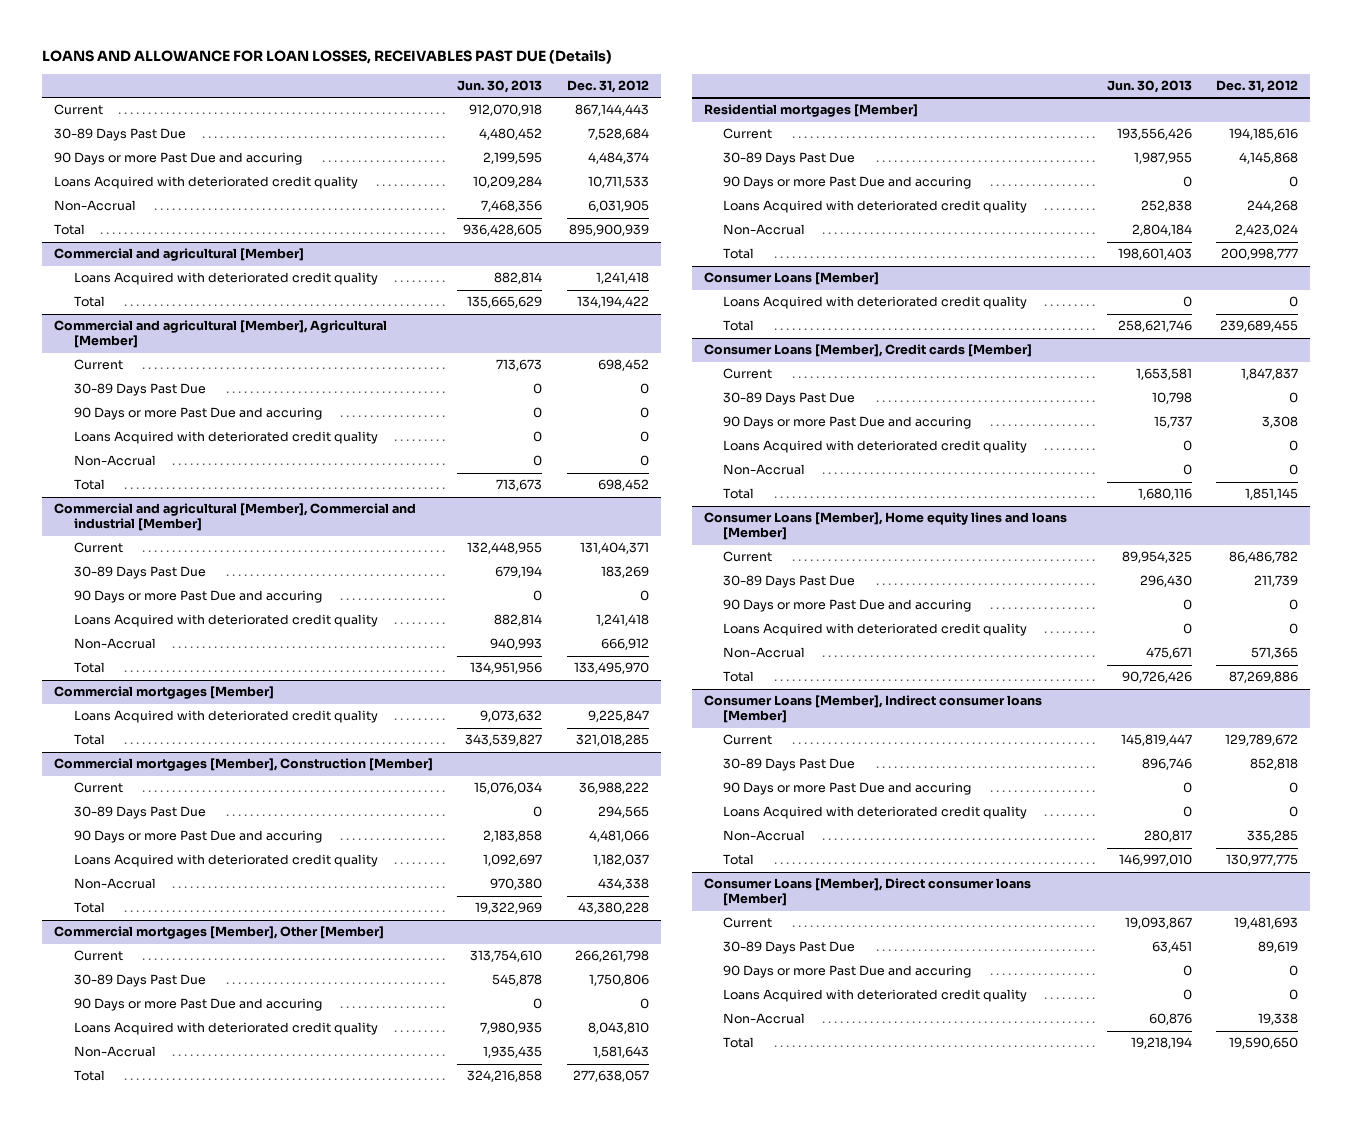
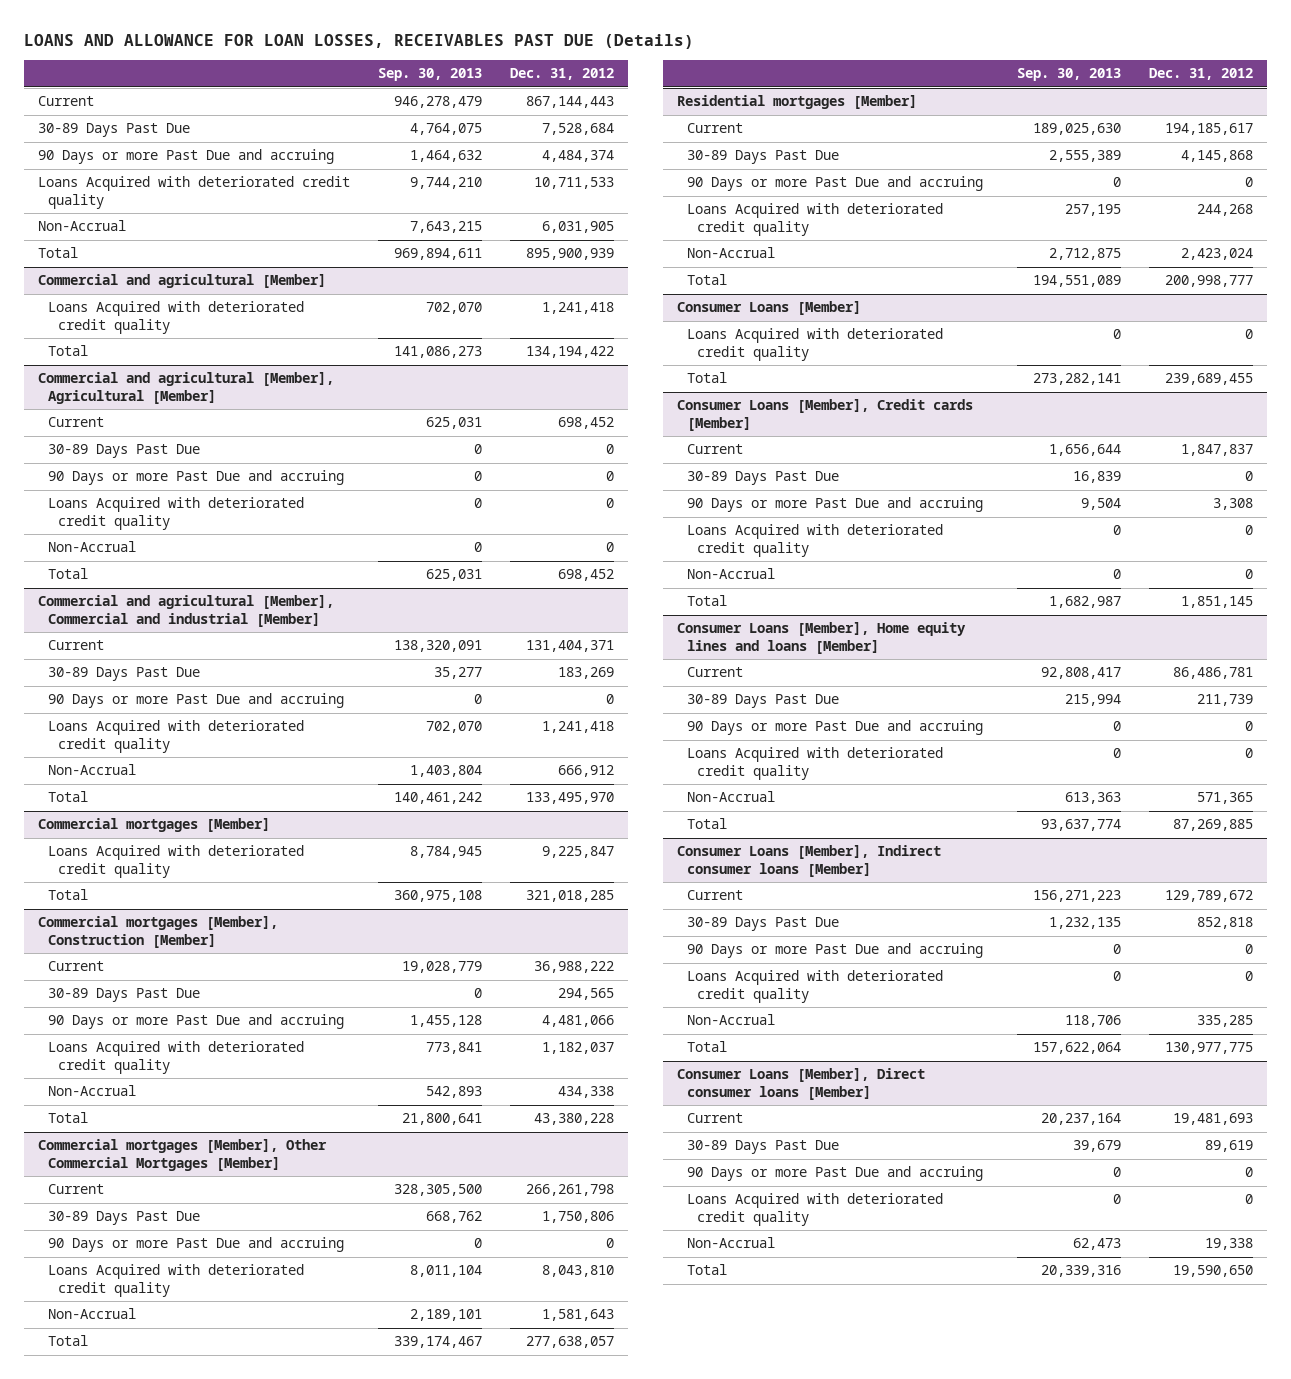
- | Jun. 30, 2013 | Dec. 31, 2012
+ | Sep. 30, 2013 | Dec. 31, 2012
- 90 Days or more Past Due and accuring | 2,199,595 | 4,484,374
+ 90 Days or more Past Due and accruing | 1,464,632 | 4,484,374
@ Commercial and agricultural [Member], Agricultural [Member]
- 90 Days or more Past Due and accuring | 0 | 0
+ 90 Days or more Past Due and accruing | 0 | 0
@ Commercial and agricultural [Member], Commercial and industrial [Member]
- 90 Days or more Past Due and accuring | 0 | 0
+ 90 Days or more Past Due and accruing | 0 | 0
@ Commercial mortgages [Member], Construction [Member]
- 90 Days or more Past Due and accuring | 2,183,858 | 4,481,066
+ 90 Days or more Past Due and accruing | 1,455,128 | 4,481,066
- Commercial mortgages [Member], Other [Member]
+ Commercial mortgages [Member], Other Commercial Mortgages [Member]
- 90 Days or more Past Due and accuring | 0 | 0
+ 90 Days or more Past Due and accruing | 0 | 0
@ Residential mortgages [Member]
- Current | 193,556,426 | 194,185,616
+ Current | 189,025,630 | 194,185,617
- 90 Days or more Past Due and accuring | 0 | 0
+ 90 Days or more Past Due and accruing | 0 | 0
@ Consumer Loans [Member], Credit cards [Member]
- 90 Days or more Past Due and accuring | 15,737 | 3,308
+ 90 Days or more Past Due and accruing | 9,504 | 3,308
@ Consumer Loans [Member], Home equity lines and loans [Member]
- Current | 89,954,325 | 86,486,782
+ Current | 92,808,417 | 86,486,781
- 90 Days or more Past Due and accuring | 0 | 0
+ 90 Days or more Past Due and accruing | 0 | 0
- Total | 90,726,426 | 87,269,886
+ Total | 93,637,774 | 87,269,885
@ Consumer Loans [Member], Indirect consumer loans [Member]
- 90 Days or more Past Due and accuring | 0 | 0
+ 90 Days or more Past Due and accruing | 0 | 0
@ Consumer Loans [Member], Direct consumer loans [Member]
- 90 Days or more Past Due and accuring | 0 | 0
+ 90 Days or more Past Due and accruing | 0 | 0

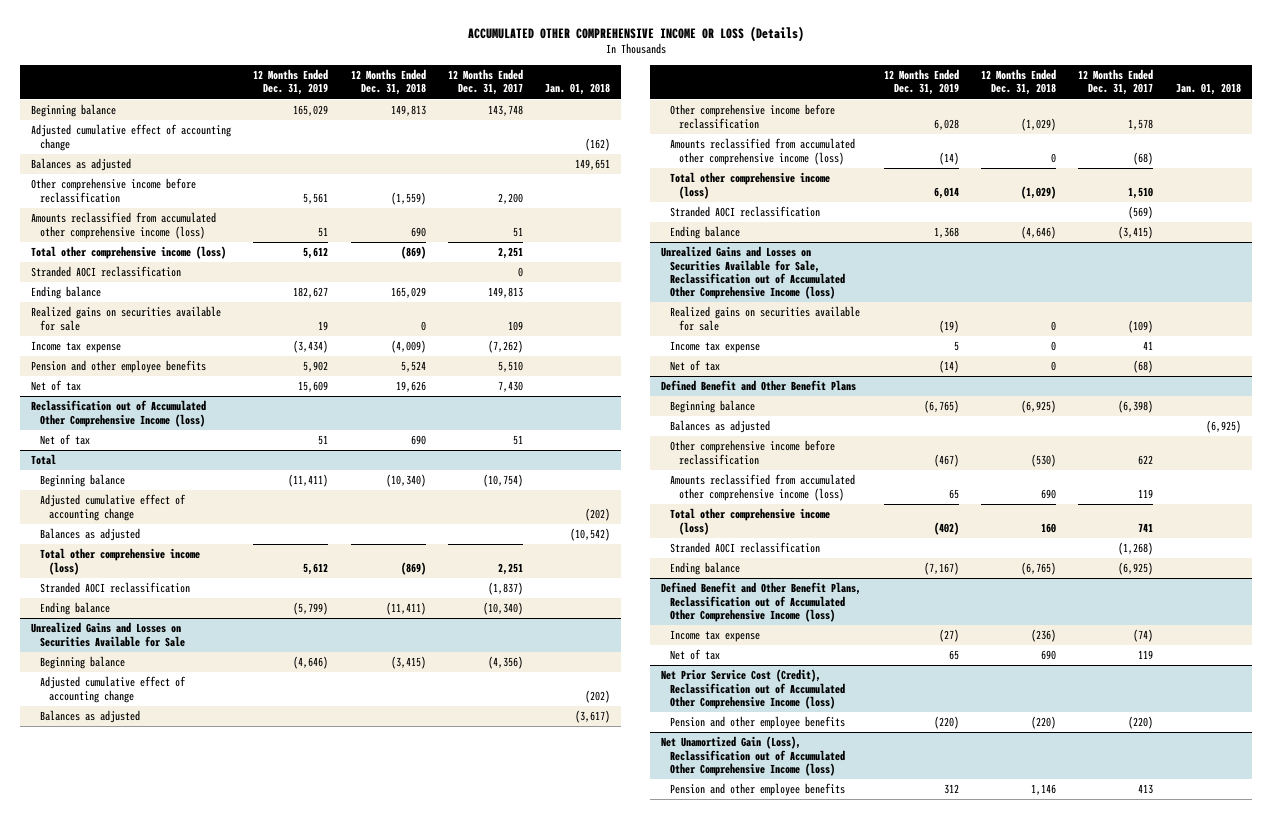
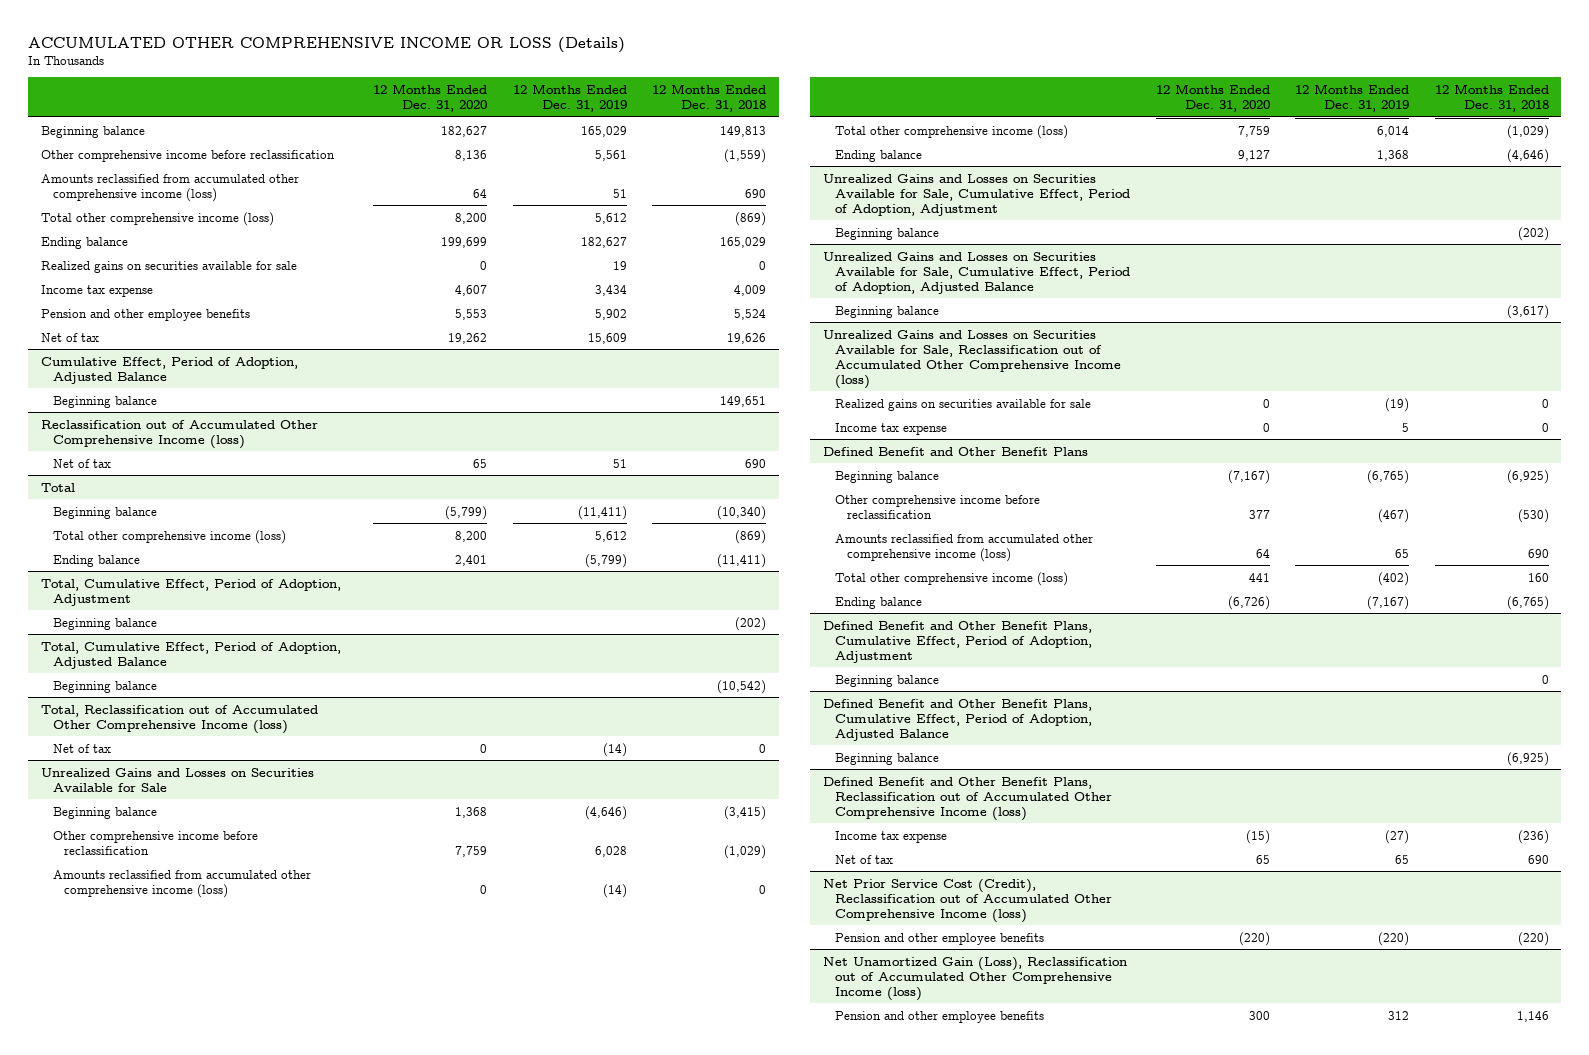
- | 12 Months Ended Dec. 31, 2019 | 12 Months Ended Dec. 31, 2018 | 12 Months Ended Dec. 31, 2017 | Jan. 01, 2018
+ | 12 Months Ended Dec. 31, 2020 | 12 Months Ended Dec. 31, 2019 | 12 Months Ended Dec. 31, 2018
- Adjusted cumulative effect of accounting change | | | | (162)
- Balances as adjusted | | | | 149,651
- Stranded AOCI reclassification | | | 0 |
- Income tax expense | (3,434) | (4,009) | (7,262) |
+ Income tax expense | 4,607 | 3,434 | 4,009
+ Cumulative Effect, Period of Adoption, Adjusted Balance
+ Beginning balance | | | 149,651
@ Total
- Adjusted cumulative effect of accounting change | | | | (202)
- Balances as adjusted | | | | (10,542)
- Stranded AOCI reclassification | | | (1,837) |
+ Total, Cumulative Effect, Period of Adoption, Adjustment
+ Beginning balance | | | (202)
+ Total, Cumulative Effect, Period of Adoption, Adjusted Balance
+ Beginning balance | | | (10,542)
+ Total, Reclassification out of Accumulated Other Comprehensive Income (loss)
+ Net of tax | 0 | (14) | 0
@ Unrealized Gains and Losses on Securities Available for Sale
- Adjusted cumulative effect of accounting change | | | | (202)
- Balances as adjusted | | | | (3,617)
- Stranded AOCI reclassification | | | (569) |
+ Unrealized Gains and Losses on Securities Available for Sale, Cumulative Effect, Period of Adoption, Adjustment
+ Beginning balance | | | (202)
+ Unrealized Gains and Losses on Securities Available for Sale, Cumulative Effect, Period of Adoption, Adjusted Balance
+ Beginning balance | | | (3,617)
@ Unrealized Gains and Losses on Securities Available for Sale, Reclassification out of Accumulated Other Comprehensive Income (loss)
- Net of tax | (14) | 0 | (68) |
@ Defined Benefit and Other Benefit Plans
- Balances as adjusted | | | | (6,925)
- Stranded AOCI reclassification | | | (1,268) |
+ Defined Benefit and Other Benefit Plans, Cumulative Effect, Period of Adoption, Adjustment
+ Beginning balance | | | 0
+ Defined Benefit and Other Benefit Plans, Cumulative Effect, Period of Adoption, Adjusted Balance
+ Beginning balance | | | (6,925)

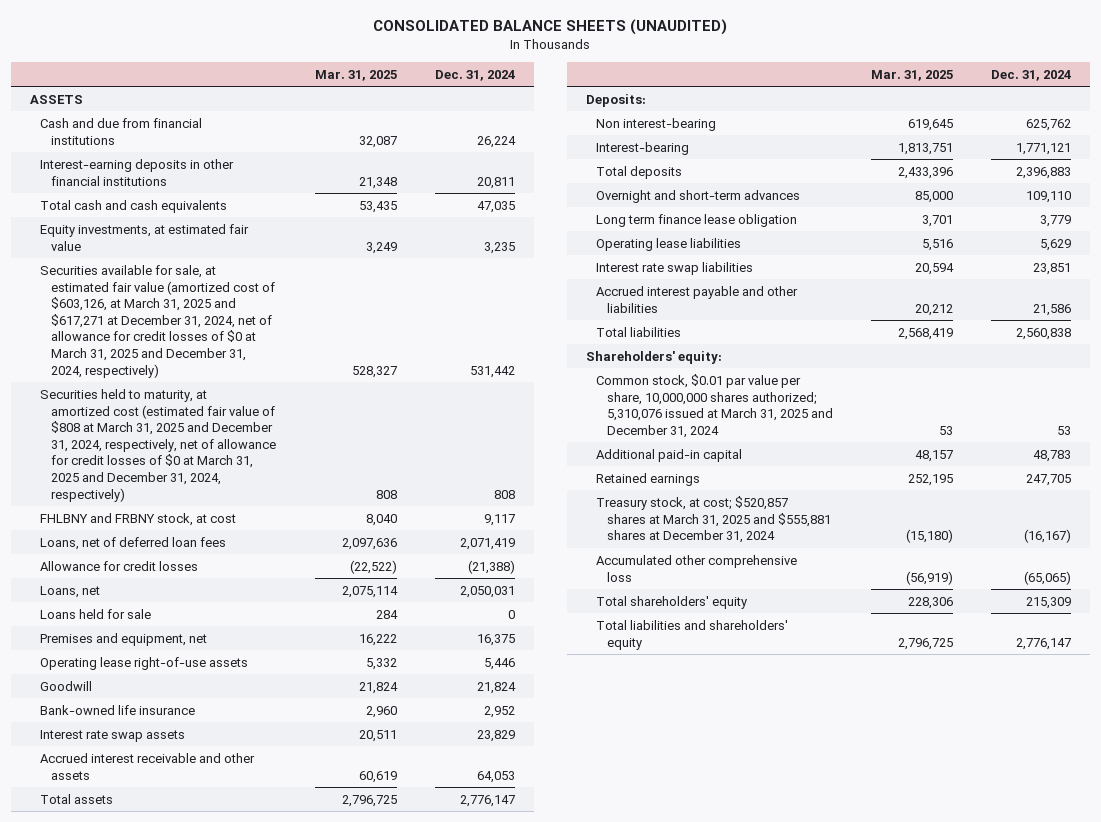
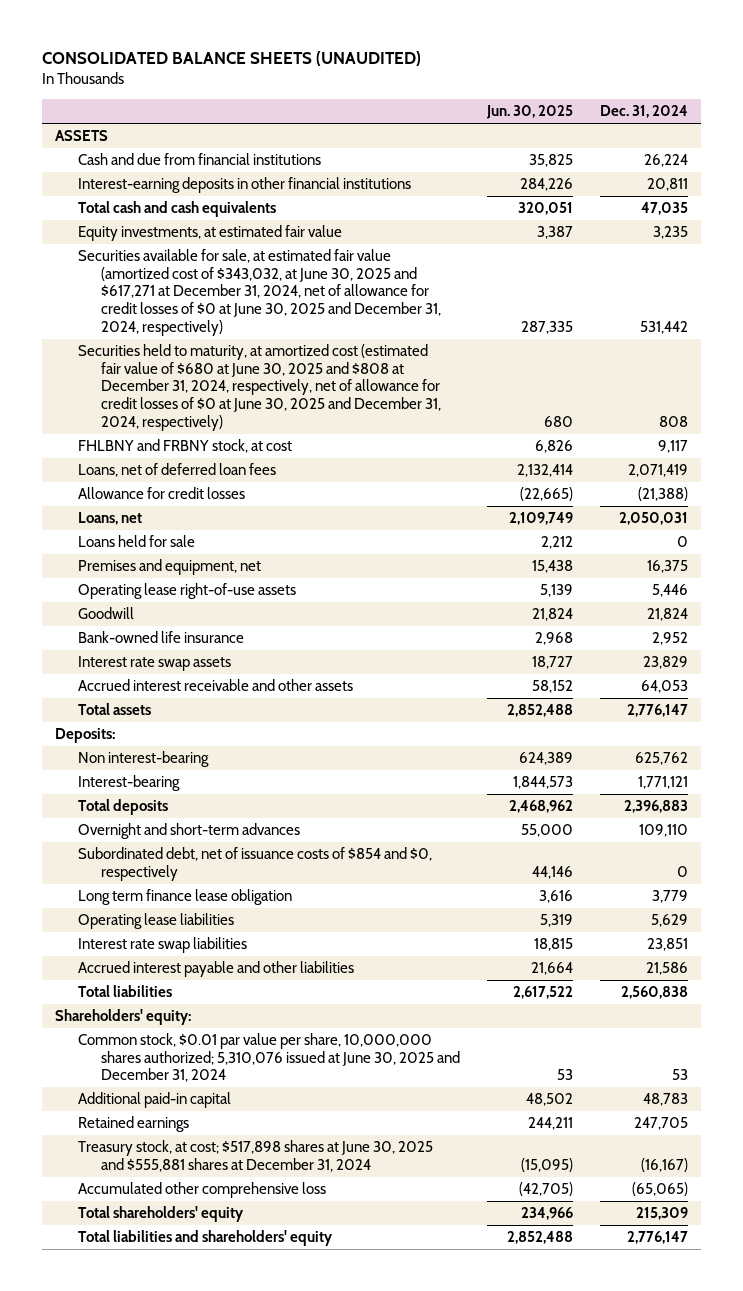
- | Mar. 31, 2025 | Dec. 31, 2024
+ | Jun. 30, 2025 | Dec. 31, 2024
- Securities available for sale, at estimated fair value (amortized cost of $603,126, at March 31, 2025 and $617,271 at December 31, 2024, net of allowance for credit losses of $0 at March 31, 2025 and December 31, 2024, respectively) | 528,327 | 531,442
- Securities held to maturity, at amortized cost (estimated fair value of $808 at March 31, 2025 and December 31, 2024, respectively, net of allowance for credit losses of $0 at March 31, 2025 and December 31, 2024, respectively) | 808 | 808
+ Securities available for sale, at estimated fair value (amortized cost of $343,032, at June 30, 2025 and $617,271 at December 31, 2024, net of allowance for credit losses of $0 at June 30, 2025 and December 31, 2024, respectively) | 287,335 | 531,442
+ Securities held to maturity, at amortized cost (estimated fair value of $680 at June 30, 2025 and $808 at December 31, 2024, respectively, net of allowance for credit losses of $0 at June 30, 2025 and December 31, 2024, respectively) | 680 | 808
+ Subordinated debt, net of issuance costs of $854 and $0, respectively | 44,146 | 0
- Common stock, $0.01 par value per share, 10,000,000 shares authorized; 5,310,076 issued at March 31, 2025 and December 31, 2024 | 53 | 53
+ Common stock, $0.01 par value per share, 10,000,000 shares authorized; 5,310,076 issued at June 30, 2025 and December 31, 2024 | 53 | 53
- Treasury stock, at cost; $520,857 shares at March 31, 2025 and $555,881 shares at December 31, 2024 | (15,180) | (16,167)
+ Treasury stock, at cost; $517,898 shares at June 30, 2025 and $555,881 shares at December 31, 2024 | (15,095) | (16,167)

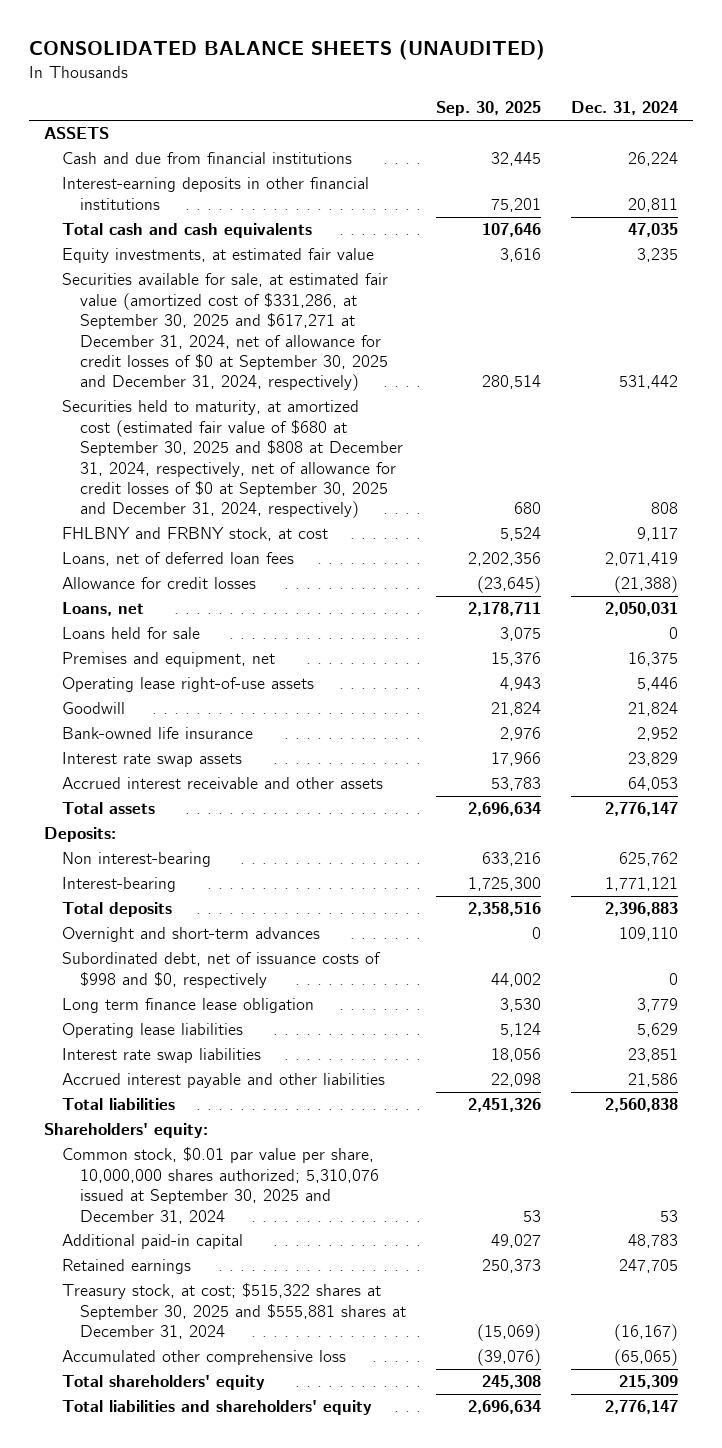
- | Jun. 30, 2025 | Dec. 31, 2024
+ | Sep. 30, 2025 | Dec. 31, 2024
- Securities available for sale, at estimated fair value (amortized cost of $343,032, at June 30, 2025 and $617,271 at December 31, 2024, net of allowance for credit losses of $0 at June 30, 2025 and December 31, 2024, respectively) | 287,335 | 531,442
- Securities held to maturity, at amortized cost (estimated fair value of $680 at June 30, 2025 and $808 at December 31, 2024, respectively, net of allowance for credit losses of $0 at June 30, 2025 and December 31, 2024, respectively) | 680 | 808
+ Securities available for sale, at estimated fair value (amortized cost of $331,286, at September 30, 2025 and $617,271 at December 31, 2024, net of allowance for credit losses of $0 at September 30, 2025 and December 31, 2024, respectively) | 280,514 | 531,442
+ Securities held to maturity, at amortized cost (estimated fair value of $680 at September 30, 2025 and $808 at December 31, 2024, respectively, net of allowance for credit losses of $0 at September 30, 2025 and December 31, 2024, respectively) | 680 | 808
- Subordinated debt, net of issuance costs of $854 and $0, respectively | 44,146 | 0
+ Subordinated debt, net of issuance costs of $998 and $0, respectively | 44,002 | 0
- Common stock, $0.01 par value per share, 10,000,000 shares authorized; 5,310,076 issued at June 30, 2025 and December 31, 2024 | 53 | 53
+ Common stock, $0.01 par value per share, 10,000,000 shares authorized; 5,310,076 issued at September 30, 2025 and December 31, 2024 | 53 | 53
- Treasury stock, at cost; $517,898 shares at June 30, 2025 and $555,881 shares at December 31, 2024 | (15,095) | (16,167)
+ Treasury stock, at cost; $515,322 shares at September 30, 2025 and $555,881 shares at December 31, 2024 | (15,069) | (16,167)

